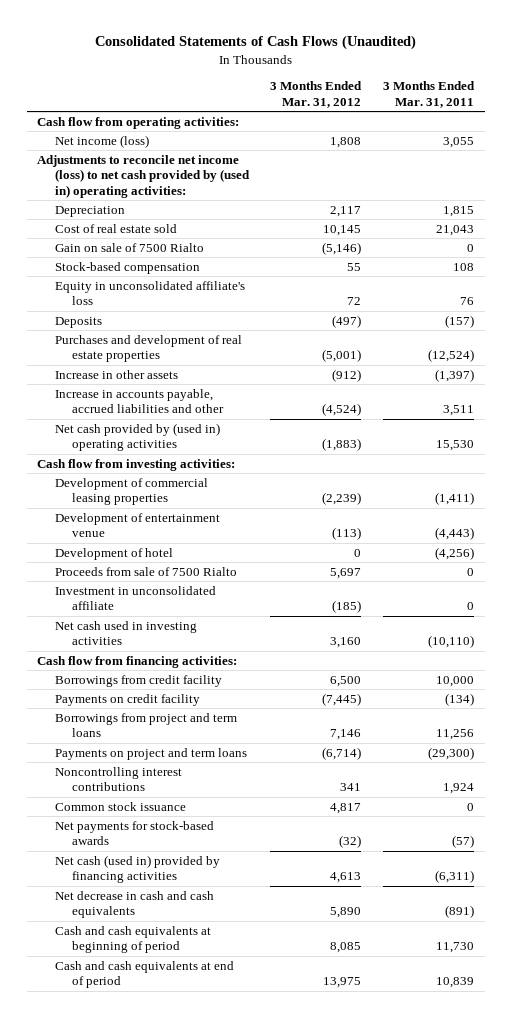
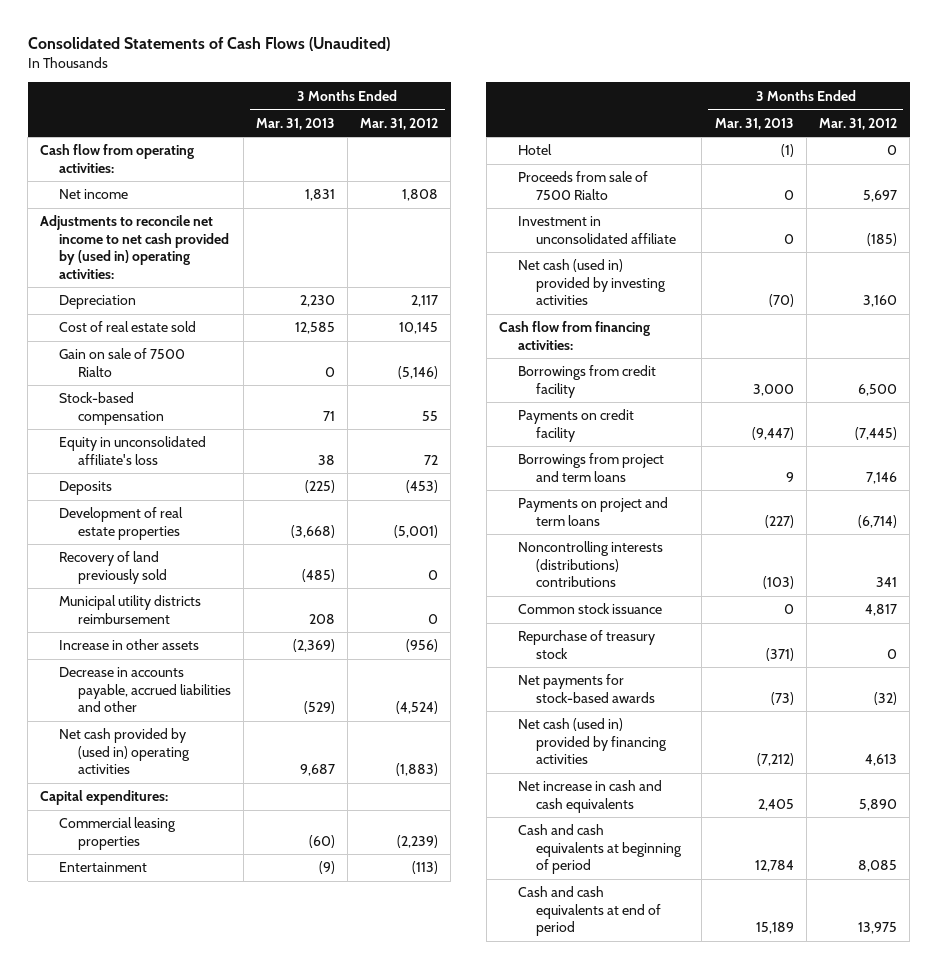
- | 3 Months Ended Mar. 31, 2012 | 3 Months Ended Mar. 31, 2011
+ | 3 Months Ended Mar. 31, 2013 | 3 Months Ended Mar. 31, 2012
- Net income (loss) | 1,808 | 3,055
- Adjustments to reconcile net income (loss) to net cash provided by (used in) operating activities:
+ Net income | 1,831 | 1,808
+ Adjustments to reconcile net income to net cash provided by (used in) operating activities:
- Deposits | (497) | (157)
- Purchases and development of real estate properties | (5,001) | (12,524)
- Increase in other assets | (912) | (1,397)
- Increase in accounts payable, accrued liabilities and other | (4,524) | 3,511
+ Deposits | (225) | (453)
+ Development of real estate properties | (3,668) | (5,001)
+ Recovery of land previously sold | (485) | 0
+ Municipal utility districts reimbursement | 208 | 0
+ Increase in other assets | (2,369) | (956)
+ Decrease in accounts payable, accrued liabilities and other | (529) | (4,524)
- Cash flow from investing activities:
- Development of commercial leasing properties | (2,239) | (1,411)
- Development of entertainment venue | (113) | (4,443)
- Development of hotel | 0 | (4,256)
+ Capital expenditures:
+ Commercial leasing properties | (60) | (2,239)
+ Entertainment | (9) | (113)
+ Hotel | (1) | 0
- Net cash used in investing activities | 3,160 | (10,110)
+ Net cash (used in) provided by investing activities | (70) | 3,160
- Noncontrolling interest contributions | 341 | 1,924
+ Noncontrolling interests (distributions) contributions | (103) | 341
+ Repurchase of treasury stock | (371) | 0
- Net decrease in cash and cash equivalents | 5,890 | (891)
+ Net increase in cash and cash equivalents | 2,405 | 5,890

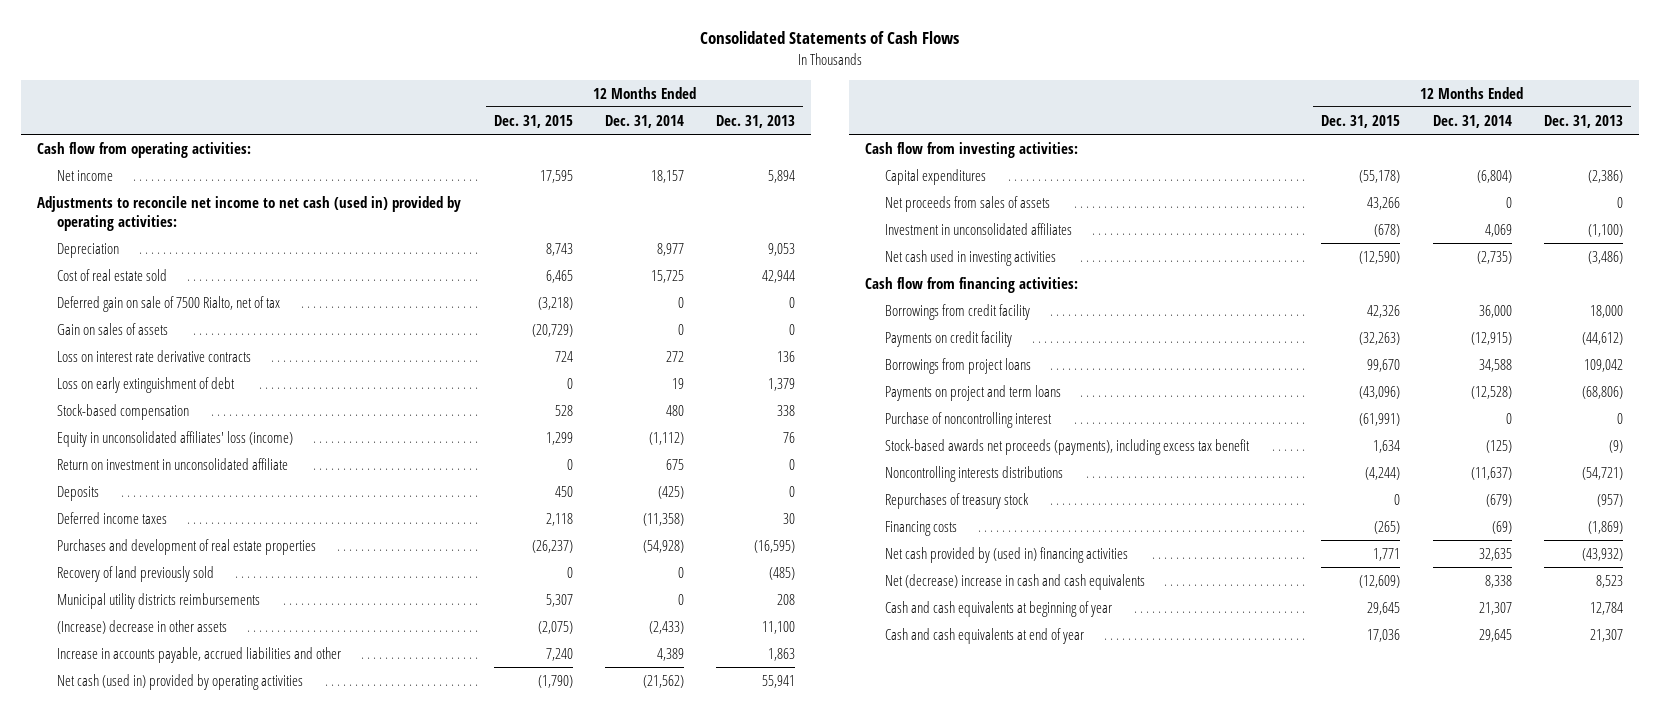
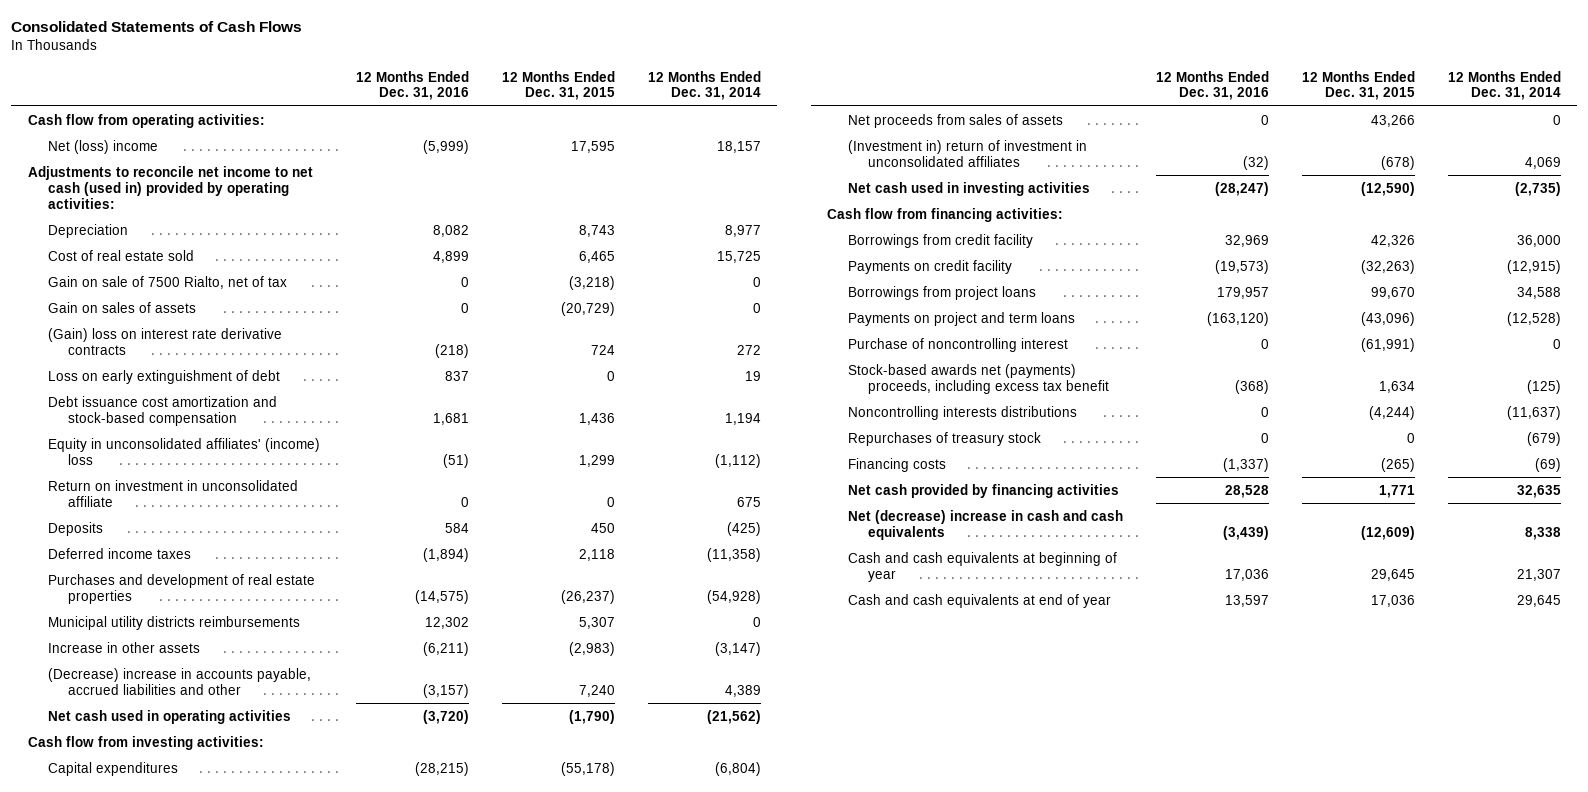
- | 12 Months Ended Dec. 31, 2015 | 12 Months Ended Dec. 31, 2014 | 12 Months Ended Dec. 31, 2013
+ | 12 Months Ended Dec. 31, 2016 | 12 Months Ended Dec. 31, 2015 | 12 Months Ended Dec. 31, 2014
- Net income | 17,595 | 18,157 | 5,894
+ Net (loss) income | (5,999) | 17,595 | 18,157
- Deferred gain on sale of 7500 Rialto, net of tax | (3,218) | 0 | 0
+ Gain on sale of 7500 Rialto, net of tax | 0 | (3,218) | 0
- Loss on interest rate derivative contracts | 724 | 272 | 136
+ (Gain) loss on interest rate derivative contracts | (218) | 724 | 272
- Stock-based compensation | 528 | 480 | 338
- Equity in unconsolidated affiliates' loss (income) | 1,299 | (1,112) | 76
+ Debt issuance cost amortization and stock-based compensation | 1,681 | 1,436 | 1,194
+ Equity in unconsolidated affiliates' (income) loss | (51) | 1,299 | (1,112)
- Recovery of land previously sold | 0 | 0 | (485)
- (Increase) decrease in other assets | (2,075) | (2,433) | 11,100
- Increase in accounts payable, accrued liabilities and other | 7,240 | 4,389 | 1,863
- Net cash (used in) provided by operating activities | (1,790) | (21,562) | 55,941
+ Increase in other assets | (6,211) | (2,983) | (3,147)
+ (Decrease) increase in accounts payable, accrued liabilities and other | (3,157) | 7,240 | 4,389
+ Net cash used in operating activities | (3,720) | (1,790) | (21,562)
- Investment in unconsolidated affiliates | (678) | 4,069 | (1,100)
+ (Investment in) return of investment in unconsolidated affiliates | (32) | (678) | 4,069
- Stock-based awards net proceeds (payments), including excess tax benefit | 1,634 | (125) | (9)
+ Stock-based awards net (payments) proceeds, including excess tax benefit | (368) | 1,634 | (125)
- Net cash provided by (used in) financing activities | 1,771 | 32,635 | (43,932)
+ Net cash provided by financing activities | 28,528 | 1,771 | 32,635

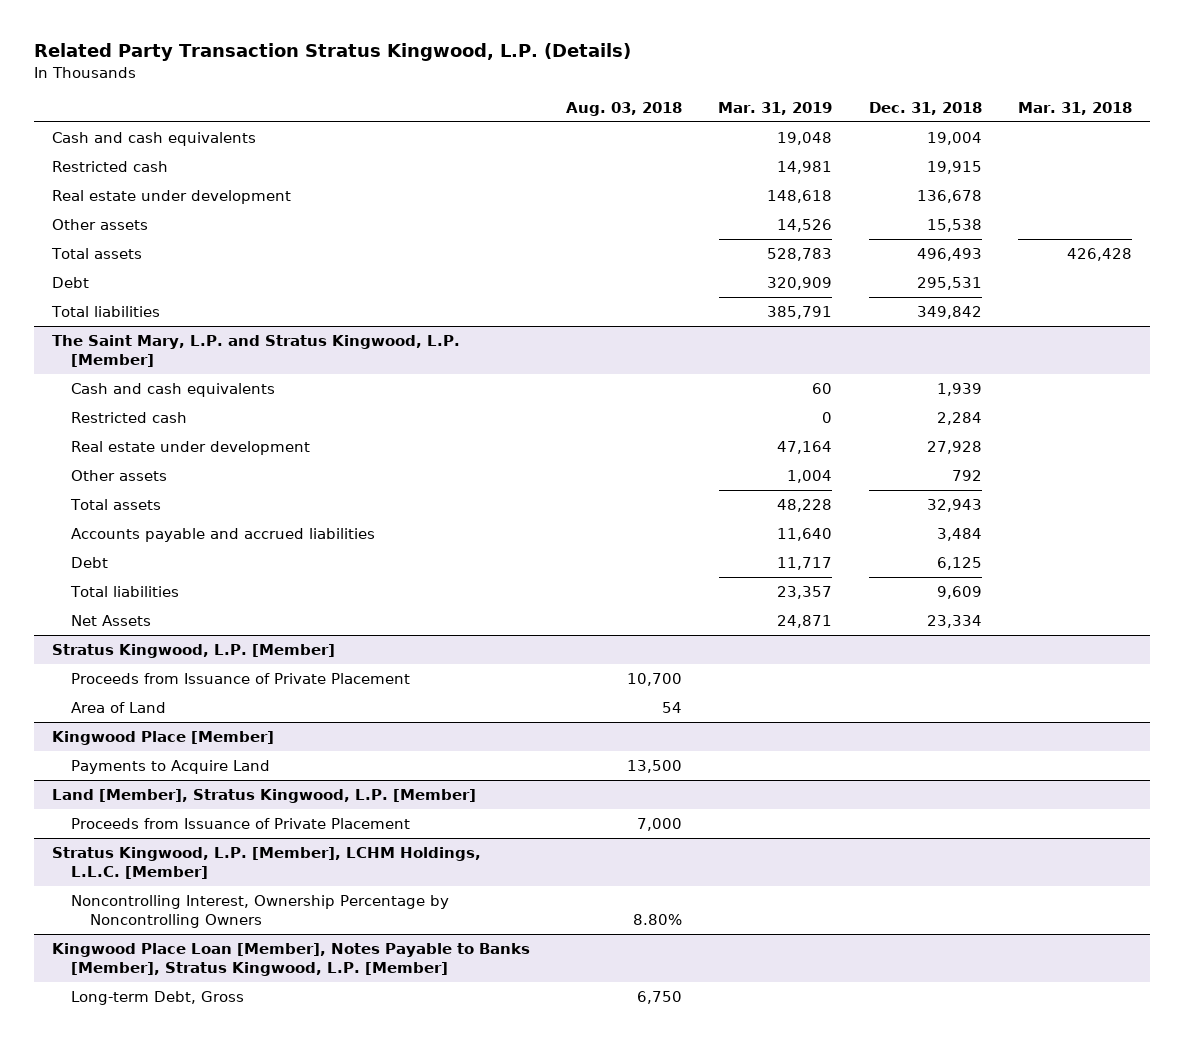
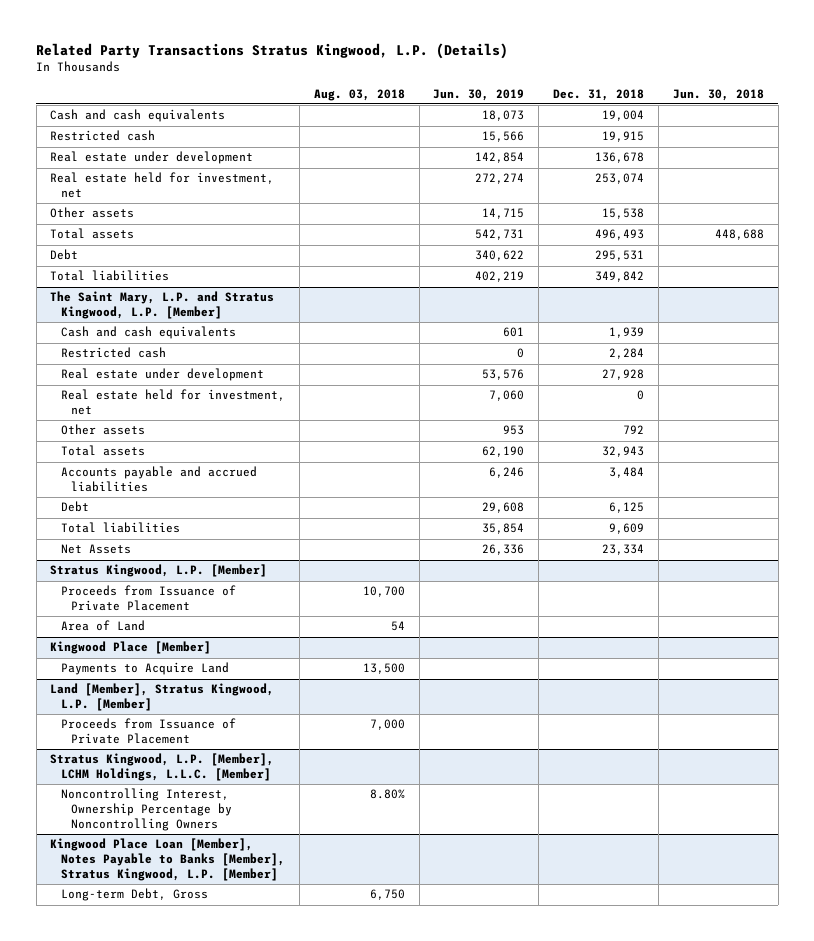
- Related Party Transaction Stratus Kingwood, L.P. (Details)
+ Related Party Transactions Stratus Kingwood, L.P. (Details)
- | Aug. 03, 2018 | Mar. 31, 2019 | Dec. 31, 2018 | Mar. 31, 2018
+ | Aug. 03, 2018 | Jun. 30, 2019 | Dec. 31, 2018 | Jun. 30, 2018
+ Real estate held for investment, net | | 272,274 | 253,074 |
@ The Saint Mary, L.P. and Stratus Kingwood, L.P. [Member]
+ Real estate held for investment, net | | 7,060 | 0 |

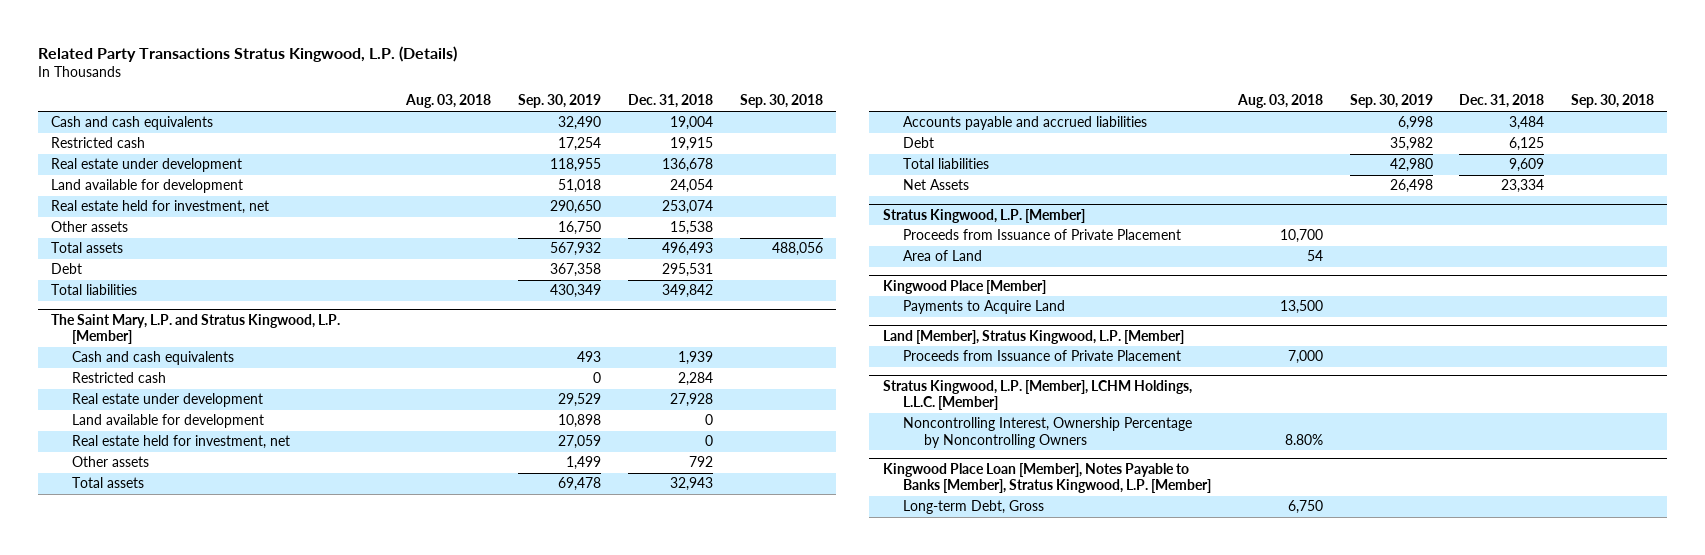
- | Aug. 03, 2018 | Jun. 30, 2019 | Dec. 31, 2018 | Jun. 30, 2018
+ | Aug. 03, 2018 | Sep. 30, 2019 | Dec. 31, 2018 | Sep. 30, 2018
+ Land available for development | | 51,018 | 24,054 |
@ The Saint Mary, L.P. and Stratus Kingwood, L.P. [Member]
+ Land available for development | | 10,898 | 0 |

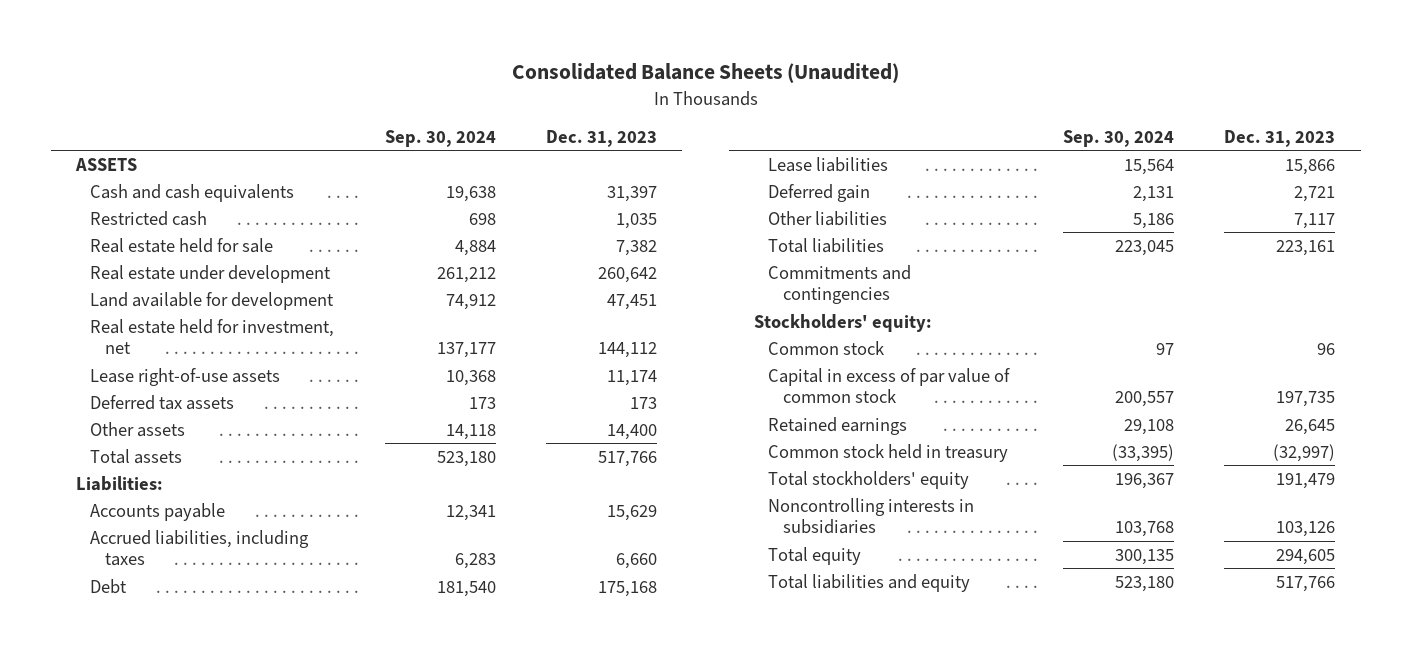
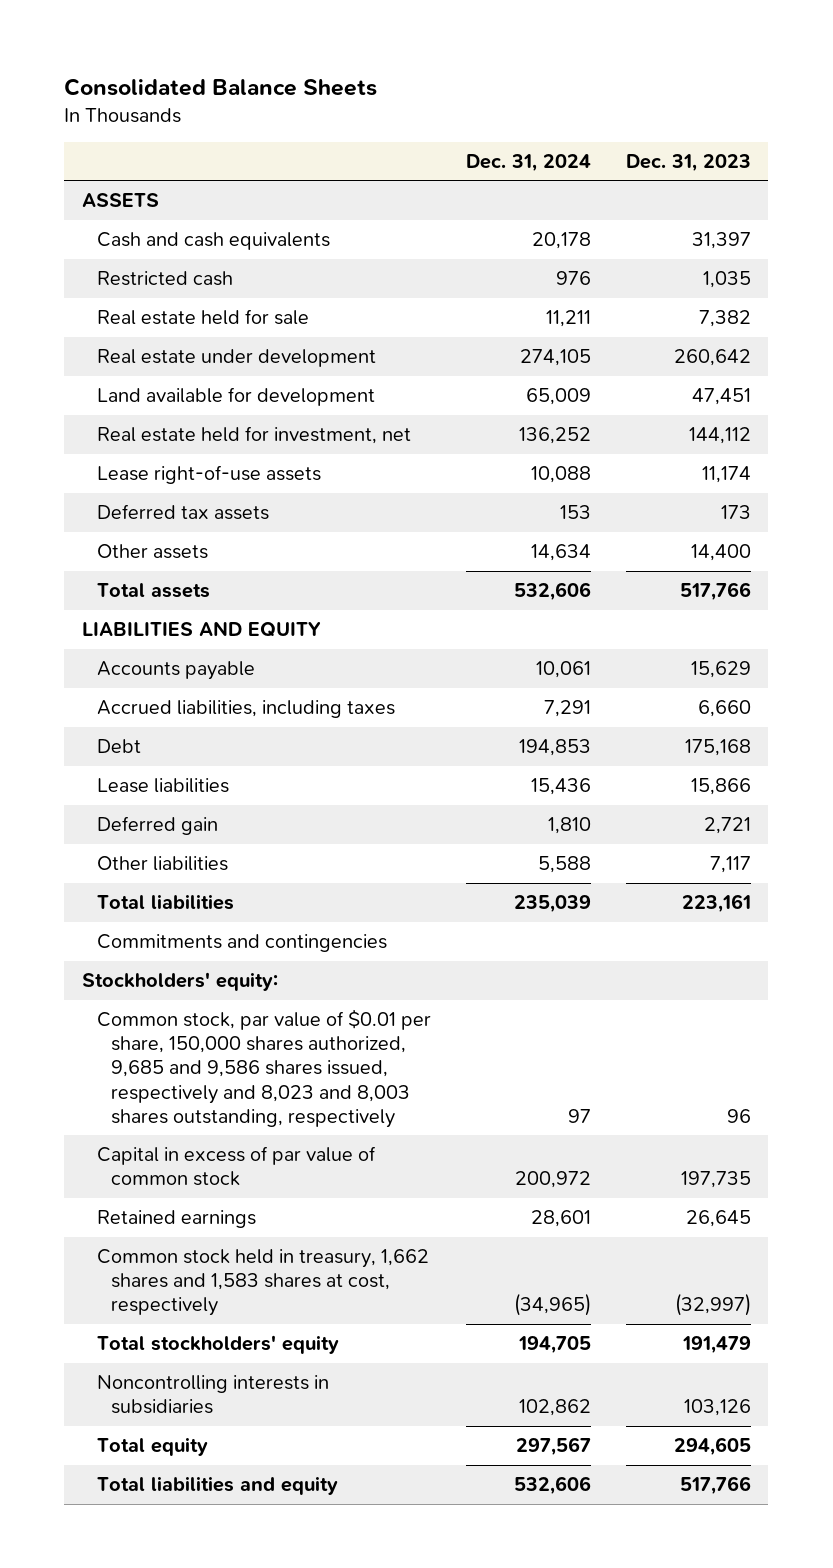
- Consolidated Balance Sheets (Unaudited)
+ Consolidated Balance Sheets
- | Sep. 30, 2024 | Dec. 31, 2023
+ | Dec. 31, 2024 | Dec. 31, 2023
- Liabilities:
+ LIABILITIES AND EQUITY
- Common stock | 97 | 96
+ Common stock, par value of $0.01 per share, 150,000 shares authorized, 9,685 and 9,586 shares issued, respectively and 8,023 and 8,003 shares outstanding, respectively | 97 | 96
- Common stock held in treasury | (33,395) | (32,997)
+ Common stock held in treasury, 1,662 shares and 1,583 shares at cost, respectively | (34,965) | (32,997)

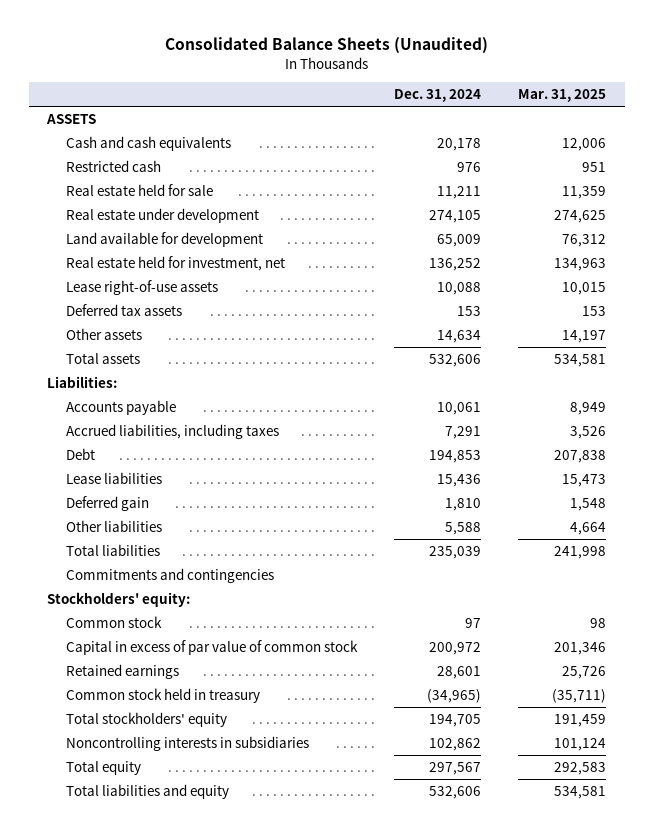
- Consolidated Balance Sheets
+ Consolidated Balance Sheets (Unaudited)
- | Dec. 31, 2024 | Dec. 31, 2023
+ | Dec. 31, 2024 | Mar. 31, 2025
- LIABILITIES AND EQUITY
+ Liabilities:
- Common stock, par value of $0.01 per share, 150,000 shares authorized, 9,685 and 9,586 shares issued, respectively and 8,023 and 8,003 shares outstanding, respectively | 97 | 96
+ Common stock | 97 | 98
- Common stock held in treasury, 1,662 shares and 1,583 shares at cost, respectively | (34,965) | (32,997)
+ Common stock held in treasury | (34,965) | (35,711)

